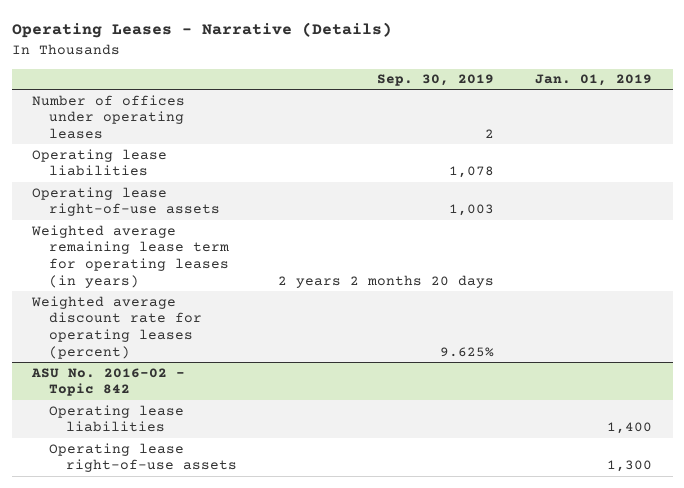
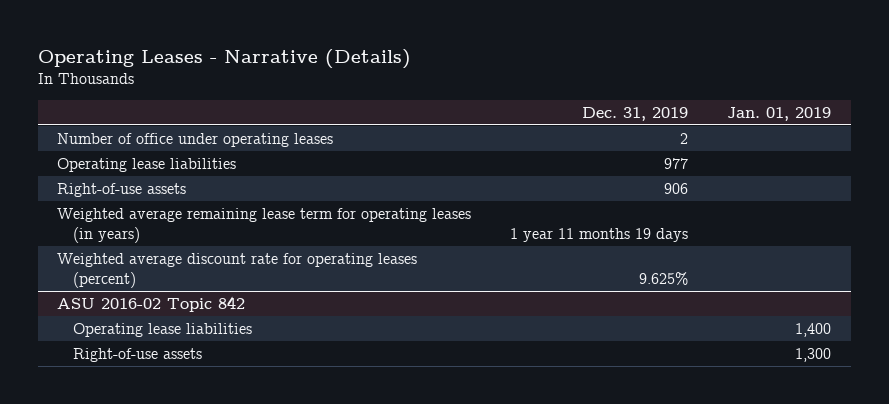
- | Sep. 30, 2019 | Jan. 01, 2019
+ | Dec. 31, 2019 | Jan. 01, 2019
- Number of offices under operating leases | 2 |
+ Number of office under operating leases | 2 |
- Operating lease right-of-use assets | 1,003 |
+ Right-of-use assets | 906 |
- ASU No. 2016-02 - Topic 842
+ ASU 2016-02 Topic 842
- Operating lease right-of-use assets | | 1,300
+ Right-of-use assets | | 1,300

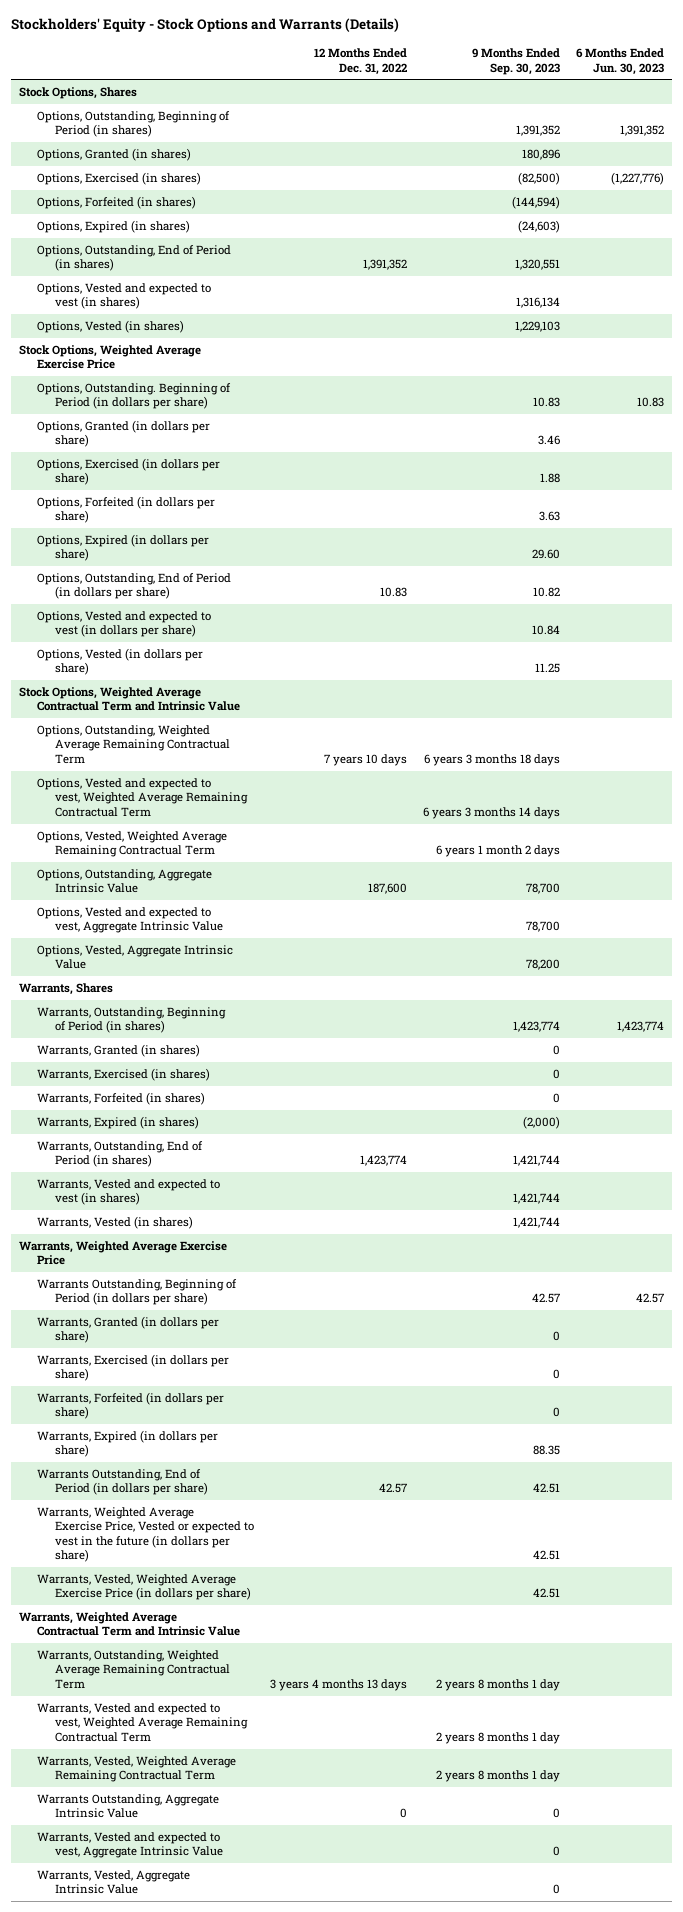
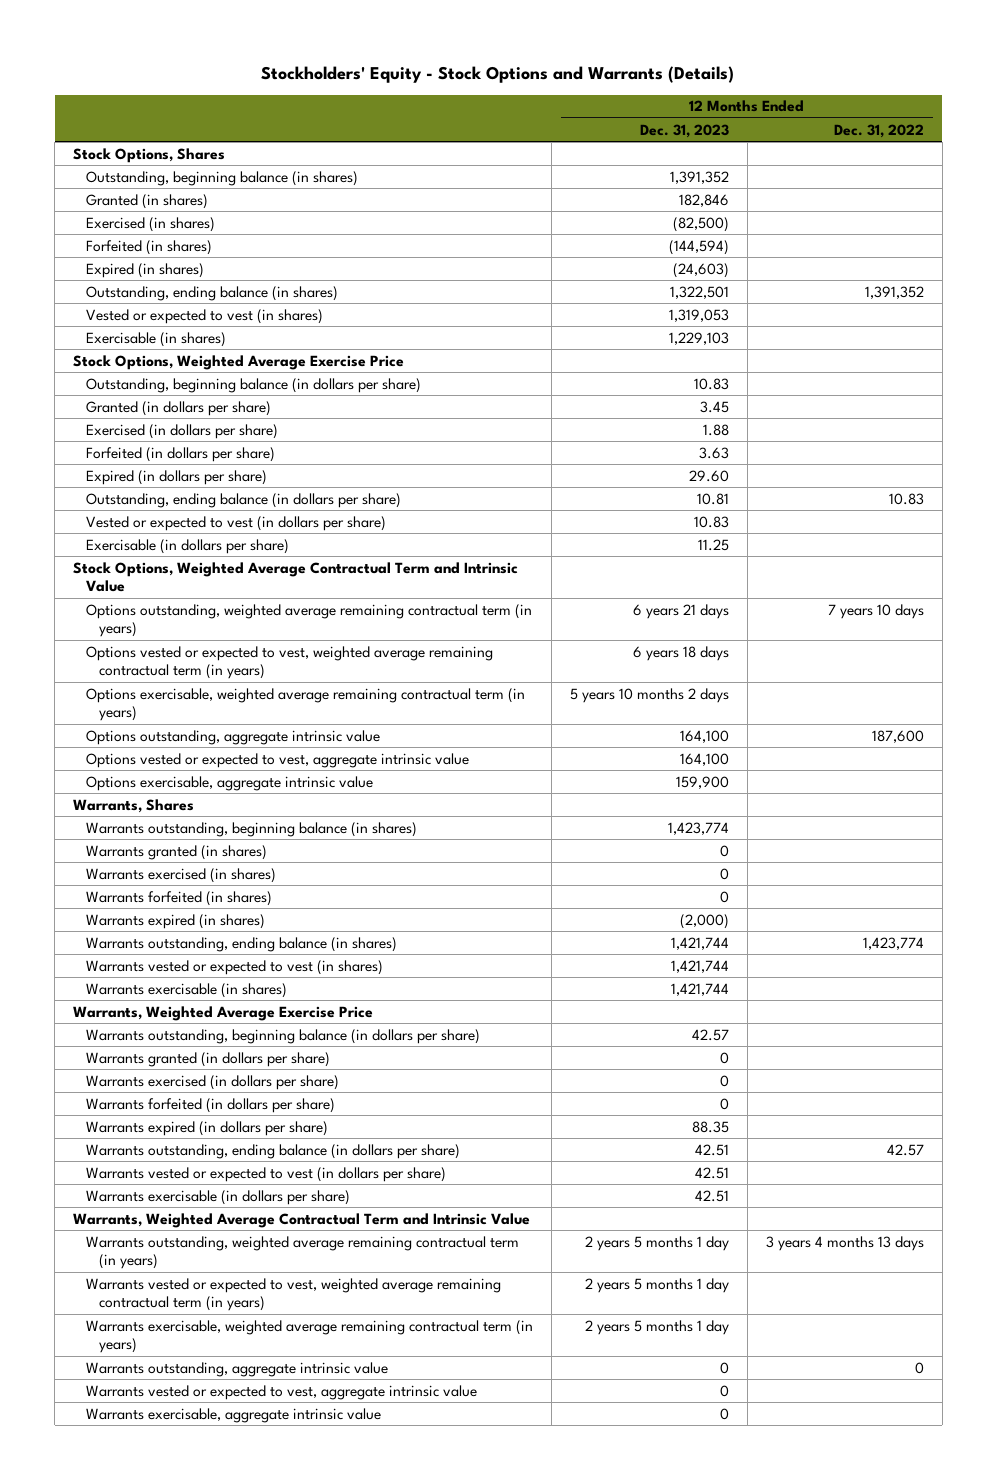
- | 12 Months Ended Dec. 31, 2022 | 9 Months Ended Sep. 30, 2023 | 6 Months Ended Jun. 30, 2023
+ | 12 Months Ended Dec. 31, 2023 | 12 Months Ended Dec. 31, 2022
- Options, Outstanding, Beginning of Period (in shares) | | 1,391,352 | 1,391,352
- Options, Granted (in shares) | | 180,896 |
- Options, Exercised (in shares) | | (82,500) | (1,227,776)
- Options, Forfeited (in shares) | | (144,594) |
- Options, Expired (in shares) | | (24,603) |
- Options, Outstanding, End of Period (in shares) | 1,391,352 | 1,320,551 |
- Options, Vested and expected to vest (in shares) | | 1,316,134 |
- Options, Vested (in shares) | | 1,229,103 |
+ Outstanding, beginning balance (in shares) | 1,391,352 |
+ Granted (in shares) | 182,846 |
+ Exercised (in shares) | (82,500) |
+ Forfeited (in shares) | (144,594) |
+ Expired (in shares) | (24,603) |
+ Outstanding, ending balance (in shares) | 1,322,501 | 1,391,352
+ Vested or expected to vest (in shares) | 1,319,053 |
+ Exercisable (in shares) | 1,229,103 |
- Options, Outstanding. Beginning of Period (in dollars per share) | | 10.83 | 10.83
- Options, Granted (in dollars per share) | | 3.46 |
- Options, Exercised (in dollars per share) | | 1.88 |
- Options, Forfeited (in dollars per share) | | 3.63 |
- Options, Expired (in dollars per share) | | 29.60 |
- Options, Outstanding, End of Period (in dollars per share) | 10.83 | 10.82 |
- Options, Vested and expected to vest (in dollars per share) | | 10.84 |
- Options, Vested (in dollars per share) | | 11.25 |
+ Outstanding, beginning balance (in dollars per share) | 10.83 |
+ Granted (in dollars per share) | 3.45 |
+ Exercised (in dollars per share) | 1.88 |
+ Forfeited (in dollars per share) | 3.63 |
+ Expired (in dollars per share) | 29.60 |
+ Outstanding, ending balance (in dollars per share) | 10.81 | 10.83
+ Vested or expected to vest (in dollars per share) | 10.83 |
+ Exercisable (in dollars per share) | 11.25 |
- Options, Outstanding, Weighted Average Remaining Contractual Term | 7 years 10 days | 6 years 3 months 18 days |
- Options, Vested and expected to vest, Weighted Average Remaining Contractual Term | | 6 years 3 months 14 days |
- Options, Vested, Weighted Average Remaining Contractual Term | | 6 years 1 month 2 days |
- Options, Outstanding, Aggregate Intrinsic Value | 187,600 | 78,700 |
- Options, Vested and expected to vest, Aggregate Intrinsic Value | | 78,700 |
- Options, Vested, Aggregate Intrinsic Value | | 78,200 |
+ Options outstanding, weighted average remaining contractual term (in years) | 6 years 21 days | 7 years 10 days
+ Options vested or expected to vest, weighted average remaining contractual term (in years) | 6 years 18 days |
+ Options exercisable, weighted average remaining contractual term (in years) | 5 years 10 months 2 days |
+ Options outstanding, aggregate intrinsic value | 164,100 | 187,600
+ Options vested or expected to vest, aggregate intrinsic value | 164,100 |
+ Options exercisable, aggregate intrinsic value | 159,900 |
- Warrants, Outstanding, Beginning of Period (in shares) | | 1,423,774 | 1,423,774
- Warrants, Granted (in shares) | | 0 |
- Warrants, Exercised (in shares) | | 0 |
- Warrants, Forfeited (in shares) | | 0 |
- Warrants, Expired (in shares) | | (2,000) |
- Warrants, Outstanding, End of Period (in shares) | 1,423,774 | 1,421,744 |
- Warrants, Vested and expected to vest (in shares) | | 1,421,744 |
- Warrants, Vested (in shares) | | 1,421,744 |
+ Warrants outstanding, beginning balance (in shares) | 1,423,774 |
+ Warrants granted (in shares) | 0 |
+ Warrants exercised (in shares) | 0 |
+ Warrants forfeited (in shares) | 0 |
+ Warrants expired (in shares) | (2,000) |
+ Warrants outstanding, ending balance (in shares) | 1,421,744 | 1,423,774
+ Warrants vested or expected to vest (in shares) | 1,421,744 |
+ Warrants exercisable (in shares) | 1,421,744 |
- Warrants Outstanding, Beginning of Period (in dollars per share) | | 42.57 | 42.57
- Warrants, Granted (in dollars per share) | | 0 |
- Warrants, Exercised (in dollars per share) | | 0 |
- Warrants, Forfeited (in dollars per share) | | 0 |
- Warrants, Expired (in dollars per share) | | 88.35 |
- Warrants Outstanding, End of Period (in dollars per share) | 42.57 | 42.51 |
- Warrants, Weighted Average Exercise Price, Vested or expected to vest in the future (in dollars per share) | | 42.51 |
- Warrants, Vested, Weighted Average Exercise Price (in dollars per share) | | 42.51 |
+ Warrants outstanding, beginning balance (in dollars per share) | 42.57 |
+ Warrants granted (in dollars per share) | 0 |
+ Warrants exercised (in dollars per share) | 0 |
+ Warrants forfeited (in dollars per share) | 0 |
+ Warrants expired (in dollars per share) | 88.35 |
+ Warrants outstanding, ending balance (in dollars per share) | 42.51 | 42.57
+ Warrants vested or expected to vest (in dollars per share) | 42.51 |
+ Warrants exercisable (in dollars per share) | 42.51 |
- Warrants, Outstanding, Weighted Average Remaining Contractual Term | 3 years 4 months 13 days | 2 years 8 months 1 day |
- Warrants, Vested and expected to vest, Weighted Average Remaining Contractual Term | | 2 years 8 months 1 day |
- Warrants, Vested, Weighted Average Remaining Contractual Term | | 2 years 8 months 1 day |
- Warrants Outstanding, Aggregate Intrinsic Value | 0 | 0 |
- Warrants, Vested and expected to vest, Aggregate Intrinsic Value | | 0 |
- Warrants, Vested, Aggregate Intrinsic Value | | 0 |
+ Warrants outstanding, weighted average remaining contractual term (in years) | 2 years 5 months 1 day | 3 years 4 months 13 days
+ Warrants vested or expected to vest, weighted average remaining contractual term (in years) | 2 years 5 months 1 day |
+ Warrants exercisable, weighted average remaining contractual term (in years) | 2 years 5 months 1 day |
+ Warrants outstanding, aggregate intrinsic value | 0 | 0
+ Warrants vested or expected to vest, aggregate intrinsic value | 0 |
+ Warrants exercisable, aggregate intrinsic value | 0 |

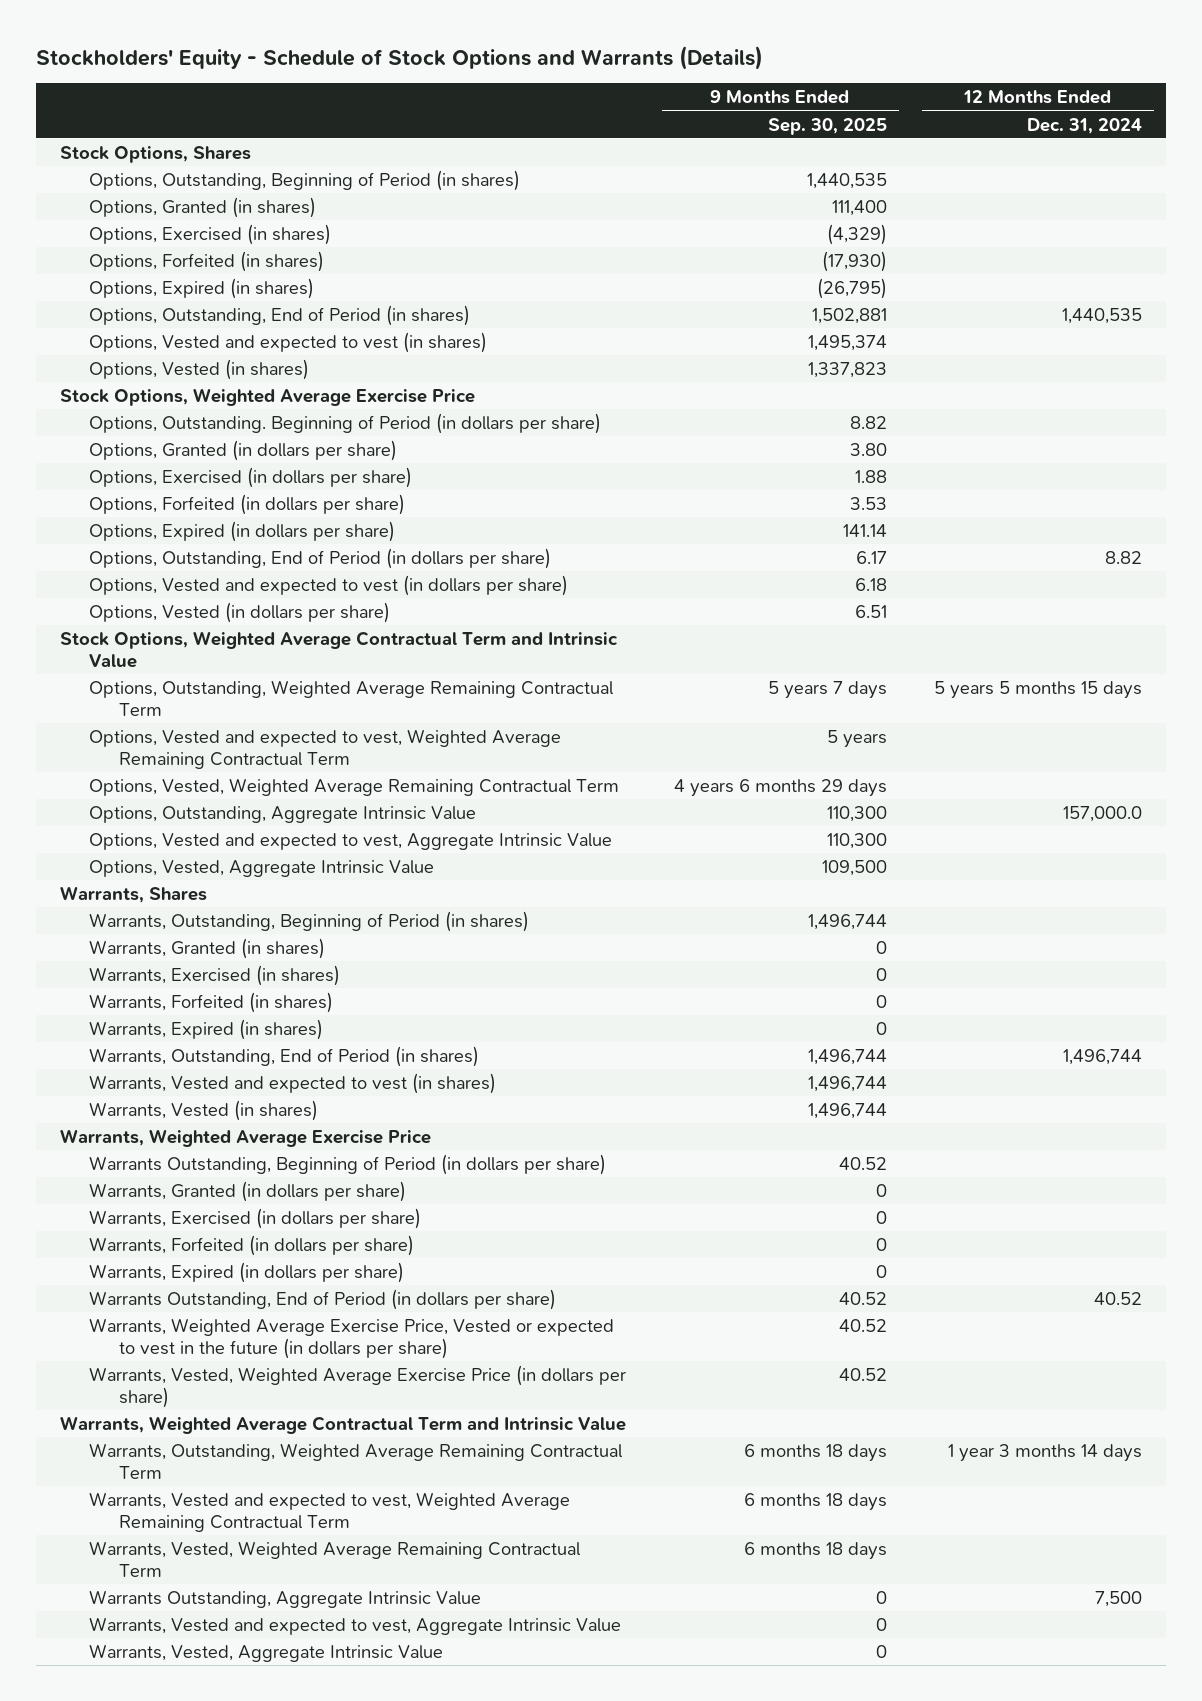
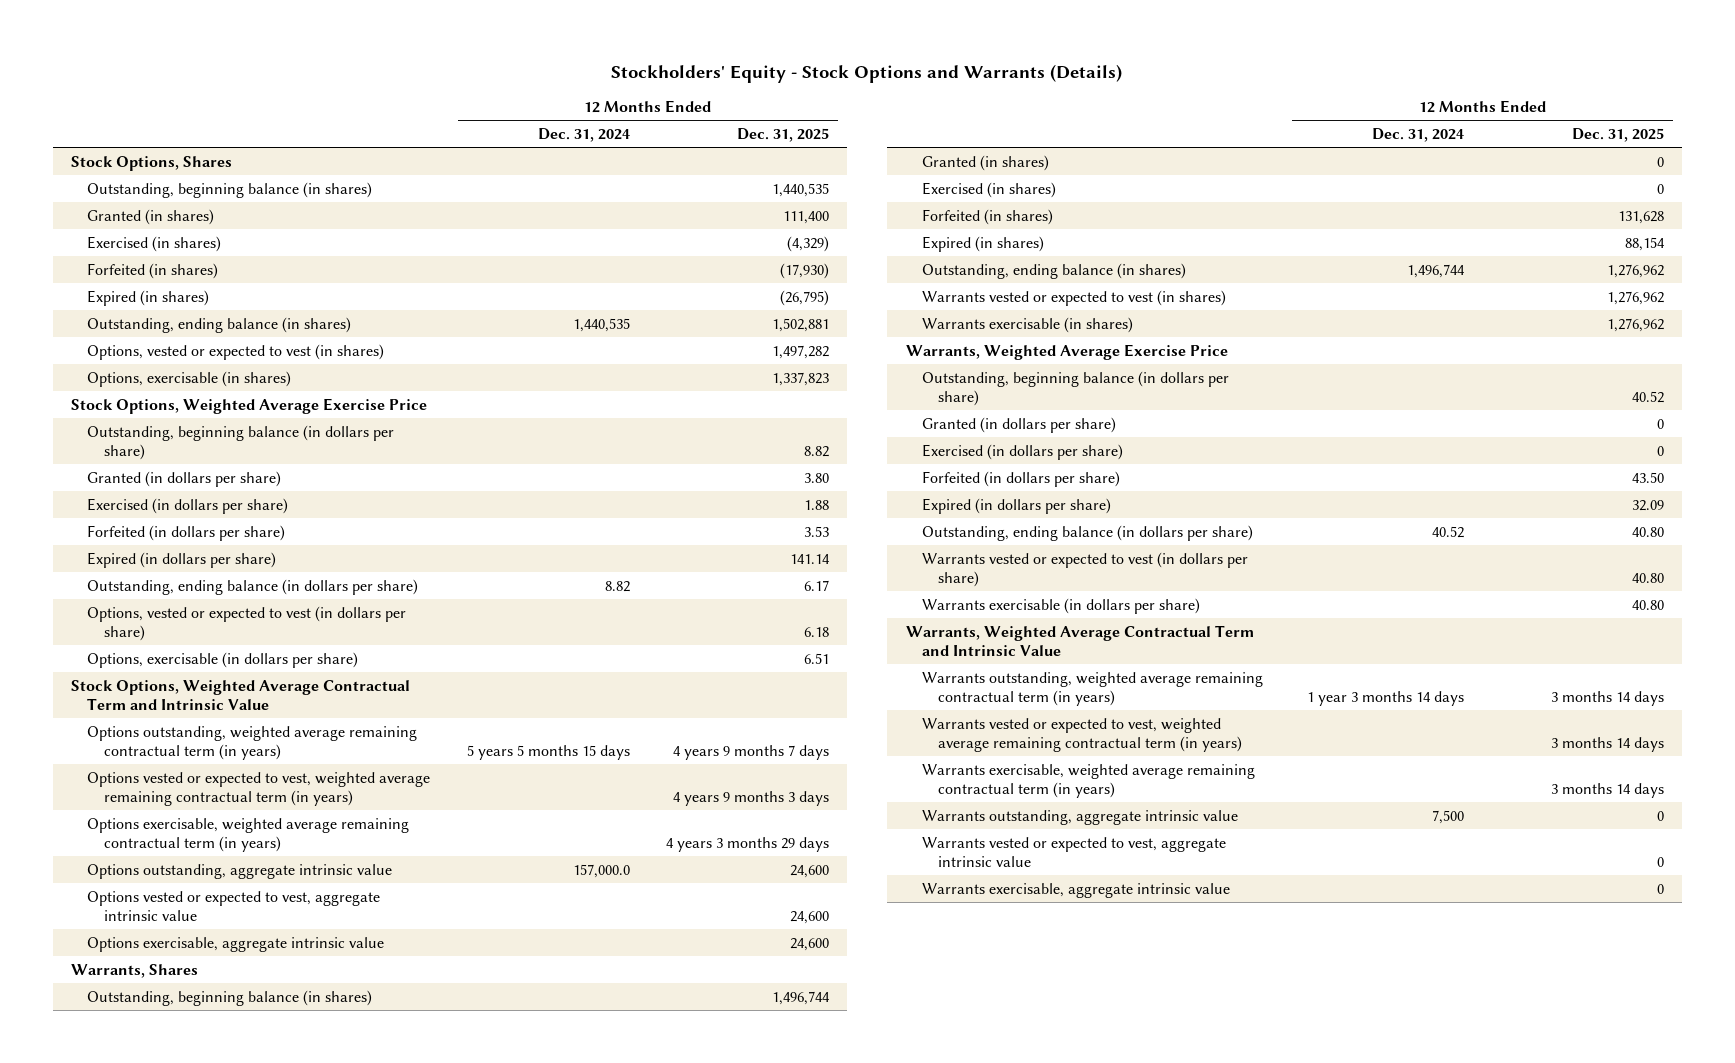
- Stockholders' Equity - Schedule of Stock Options and Warrants (Details)
+ Stockholders' Equity - Stock Options and Warrants (Details)
- | 9 Months Ended Sep. 30, 2025 | 12 Months Ended Dec. 31, 2024
+ | 12 Months Ended Dec. 31, 2024 | 12 Months Ended Dec. 31, 2025
- Options, Outstanding, Beginning of Period (in shares) | 1,440,535 |
- Options, Granted (in shares) | 111,400 |
- Options, Exercised (in shares) | (4,329) |
- Options, Forfeited (in shares) | (17,930) |
- Options, Expired (in shares) | (26,795) |
- Options, Outstanding, End of Period (in shares) | 1,502,881 | 1,440,535
- Options, Vested and expected to vest (in shares) | 1,495,374 |
- Options, Vested (in shares) | 1,337,823 |
+ Outstanding, beginning balance (in shares) | | 1,440,535
+ Granted (in shares) | | 111,400
+ Exercised (in shares) | | (4,329)
+ Forfeited (in shares) | | (17,930)
+ Expired (in shares) | | (26,795)
+ Outstanding, ending balance (in shares) | 1,440,535 | 1,502,881
+ Options, vested or expected to vest (in shares) | | 1,497,282
+ Options, exercisable (in shares) | | 1,337,823
- Options, Outstanding. Beginning of Period (in dollars per share) | 8.82 |
- Options, Granted (in dollars per share) | 3.80 |
- Options, Exercised (in dollars per share) | 1.88 |
- Options, Forfeited (in dollars per share) | 3.53 |
- Options, Expired (in dollars per share) | 141.14 |
- Options, Outstanding, End of Period (in dollars per share) | 6.17 | 8.82
- Options, Vested and expected to vest (in dollars per share) | 6.18 |
- Options, Vested (in dollars per share) | 6.51 |
+ Outstanding, beginning balance (in dollars per share) | | 8.82
+ Granted (in dollars per share) | | 3.80
+ Exercised (in dollars per share) | | 1.88
+ Forfeited (in dollars per share) | | 3.53
+ Expired (in dollars per share) | | 141.14
+ Outstanding, ending balance (in dollars per share) | 8.82 | 6.17
+ Options, vested or expected to vest (in dollars per share) | | 6.18
+ Options, exercisable (in dollars per share) | | 6.51
- Options, Outstanding, Weighted Average Remaining Contractual Term | 5 years 7 days | 5 years 5 months 15 days
- Options, Vested and expected to vest, Weighted Average Remaining Contractual Term | 5 years |
- Options, Vested, Weighted Average Remaining Contractual Term | 4 years 6 months 29 days |
- Options, Outstanding, Aggregate Intrinsic Value | 110,300 | 157,000.0
- Options, Vested and expected to vest, Aggregate Intrinsic Value | 110,300 |
- Options, Vested, Aggregate Intrinsic Value | 109,500 |
+ Options outstanding, weighted average remaining contractual term (in years) | 5 years 5 months 15 days | 4 years 9 months 7 days
+ Options vested or expected to vest, weighted average remaining contractual term (in years) | | 4 years 9 months 3 days
+ Options exercisable, weighted average remaining contractual term (in years) | | 4 years 3 months 29 days
+ Options outstanding, aggregate intrinsic value | 157,000.0 | 24,600
+ Options vested or expected to vest, aggregate intrinsic value | | 24,600
+ Options exercisable, aggregate intrinsic value | | 24,600
- Warrants, Outstanding, Beginning of Period (in shares) | 1,496,744 |
- Warrants, Granted (in shares) | 0 |
- Warrants, Exercised (in shares) | 0 |
- Warrants, Forfeited (in shares) | 0 |
- Warrants, Expired (in shares) | 0 |
- Warrants, Outstanding, End of Period (in shares) | 1,496,744 | 1,496,744
- Warrants, Vested and expected to vest (in shares) | 1,496,744 |
- Warrants, Vested (in shares) | 1,496,744 |
+ Outstanding, beginning balance (in shares) | | 1,496,744
+ Granted (in shares) | | 0
+ Exercised (in shares) | | 0
+ Forfeited (in shares) | | 131,628
+ Expired (in shares) | | 88,154
+ Outstanding, ending balance (in shares) | 1,496,744 | 1,276,962
+ Warrants vested or expected to vest (in shares) | | 1,276,962
+ Warrants exercisable (in shares) | | 1,276,962
- Warrants Outstanding, Beginning of Period (in dollars per share) | 40.52 |
- Warrants, Granted (in dollars per share) | 0 |
- Warrants, Exercised (in dollars per share) | 0 |
- Warrants, Forfeited (in dollars per share) | 0 |
- Warrants, Expired (in dollars per share) | 0 |
- Warrants Outstanding, End of Period (in dollars per share) | 40.52 | 40.52
- Warrants, Weighted Average Exercise Price, Vested or expected to vest in the future (in dollars per share) | 40.52 |
- Warrants, Vested, Weighted Average Exercise Price (in dollars per share) | 40.52 |
+ Outstanding, beginning balance (in dollars per share) | | 40.52
+ Granted (in dollars per share) | | 0
+ Exercised (in dollars per share) | | 0
+ Forfeited (in dollars per share) | | 43.50
+ Expired (in dollars per share) | | 32.09
+ Outstanding, ending balance (in dollars per share) | 40.52 | 40.80
+ Warrants vested or expected to vest (in dollars per share) | | 40.80
+ Warrants exercisable (in dollars per share) | | 40.80
- Warrants, Outstanding, Weighted Average Remaining Contractual Term | 6 months 18 days | 1 year 3 months 14 days
- Warrants, Vested and expected to vest, Weighted Average Remaining Contractual Term | 6 months 18 days |
- Warrants, Vested, Weighted Average Remaining Contractual Term | 6 months 18 days |
- Warrants Outstanding, Aggregate Intrinsic Value | 0 | 7,500
- Warrants, Vested and expected to vest, Aggregate Intrinsic Value | 0 |
- Warrants, Vested, Aggregate Intrinsic Value | 0 |
+ Warrants outstanding, weighted average remaining contractual term (in years) | 1 year 3 months 14 days | 3 months 14 days
+ Warrants vested or expected to vest, weighted average remaining contractual term (in years) | | 3 months 14 days
+ Warrants exercisable, weighted average remaining contractual term (in years) | | 3 months 14 days
+ Warrants outstanding, aggregate intrinsic value | 7,500 | 0
+ Warrants vested or expected to vest, aggregate intrinsic value | | 0
+ Warrants exercisable, aggregate intrinsic value | | 0

